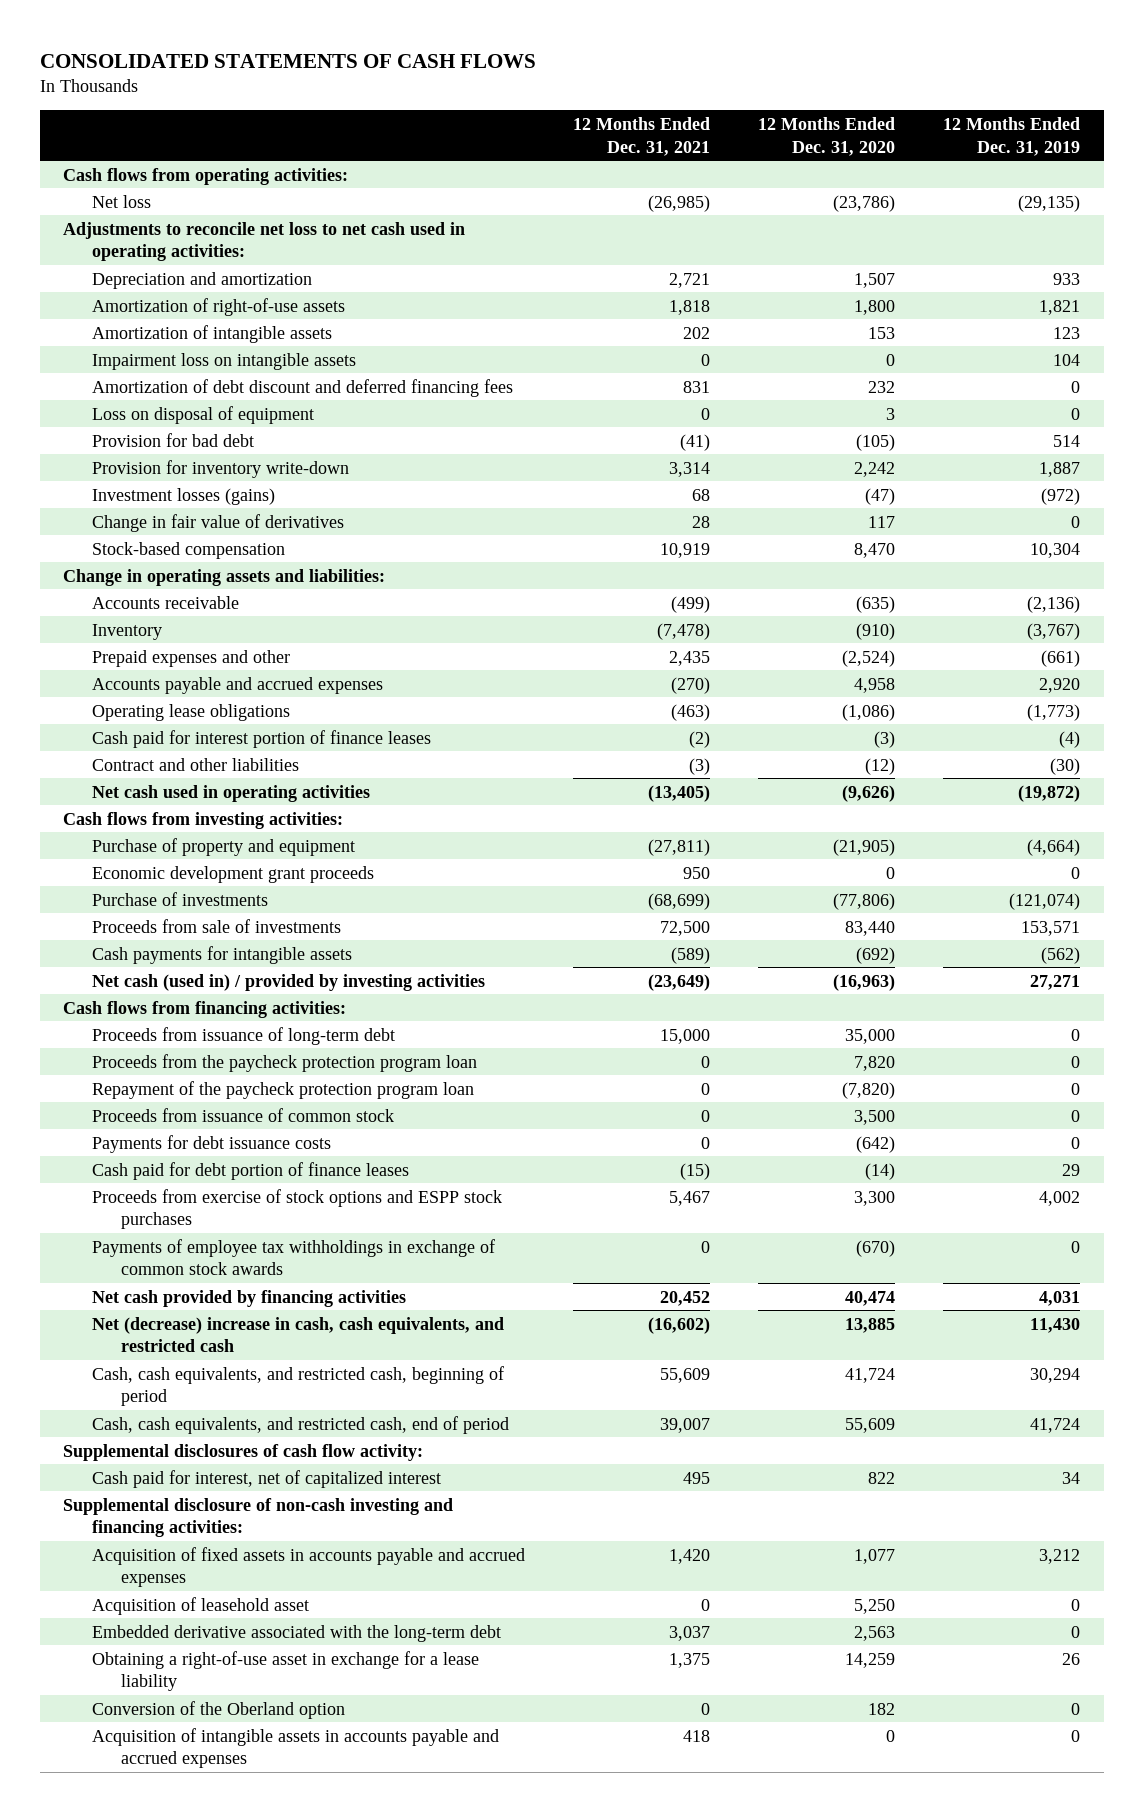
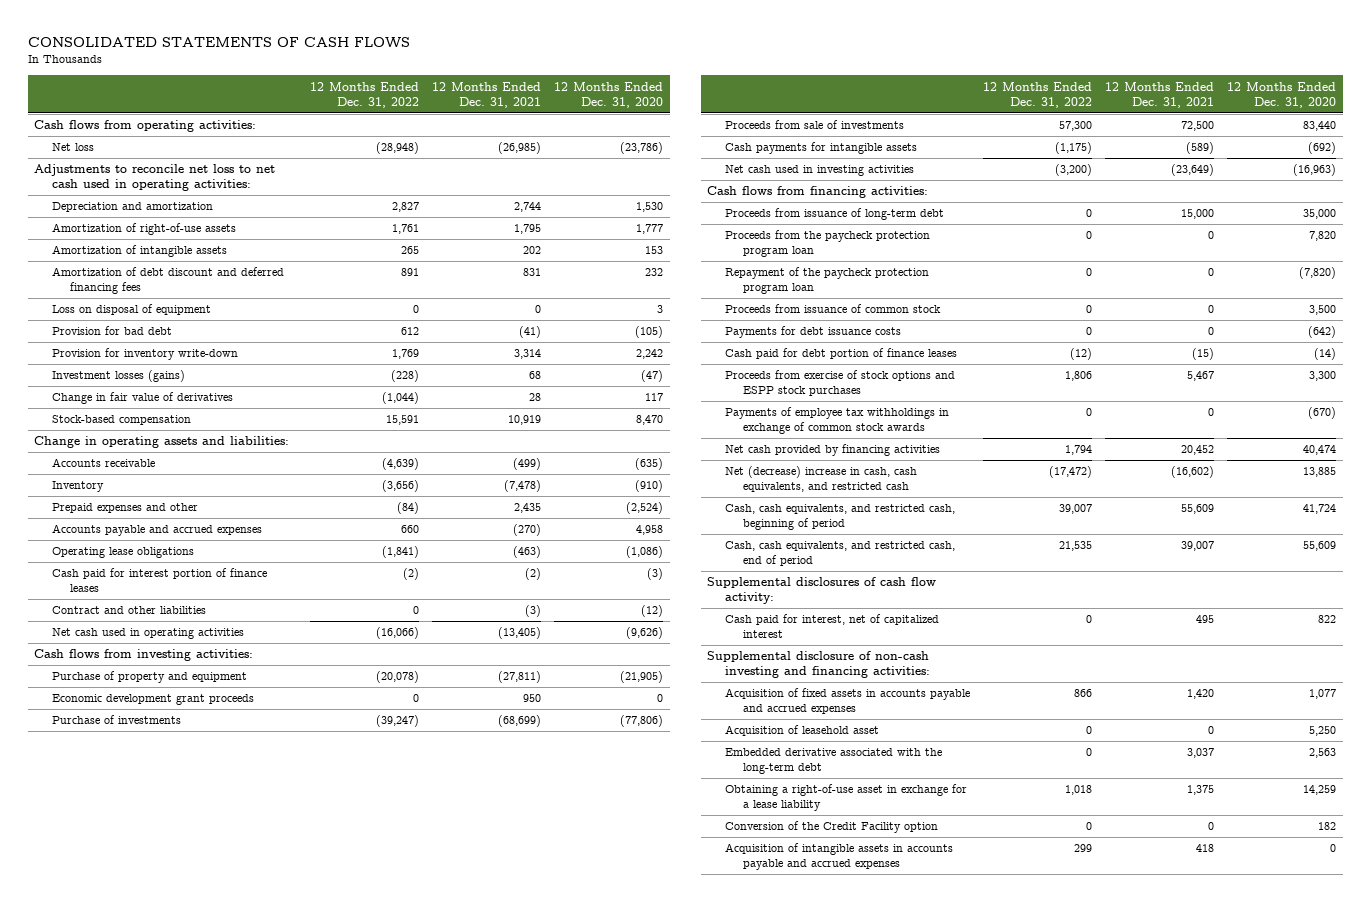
- | 12 Months Ended Dec. 31, 2021 | 12 Months Ended Dec. 31, 2020 | 12 Months Ended Dec. 31, 2019
+ | 12 Months Ended Dec. 31, 2022 | 12 Months Ended Dec. 31, 2021 | 12 Months Ended Dec. 31, 2020
- Depreciation and amortization | 2,721 | 1,507 | 933
- Amortization of right-of-use assets | 1,818 | 1,800 | 1,821
+ Depreciation and amortization | 2,827 | 2,744 | 1,530
+ Amortization of right-of-use assets | 1,761 | 1,795 | 1,777
- Impairment loss on intangible assets | 0 | 0 | 104
- Net cash (used in) / provided by investing activities | (23,649) | (16,963) | 27,271
+ Net cash used in investing activities | (3,200) | (23,649) | (16,963)
- Conversion of the Oberland option | 0 | 182 | 0
+ Conversion of the Credit Facility option | 0 | 0 | 182

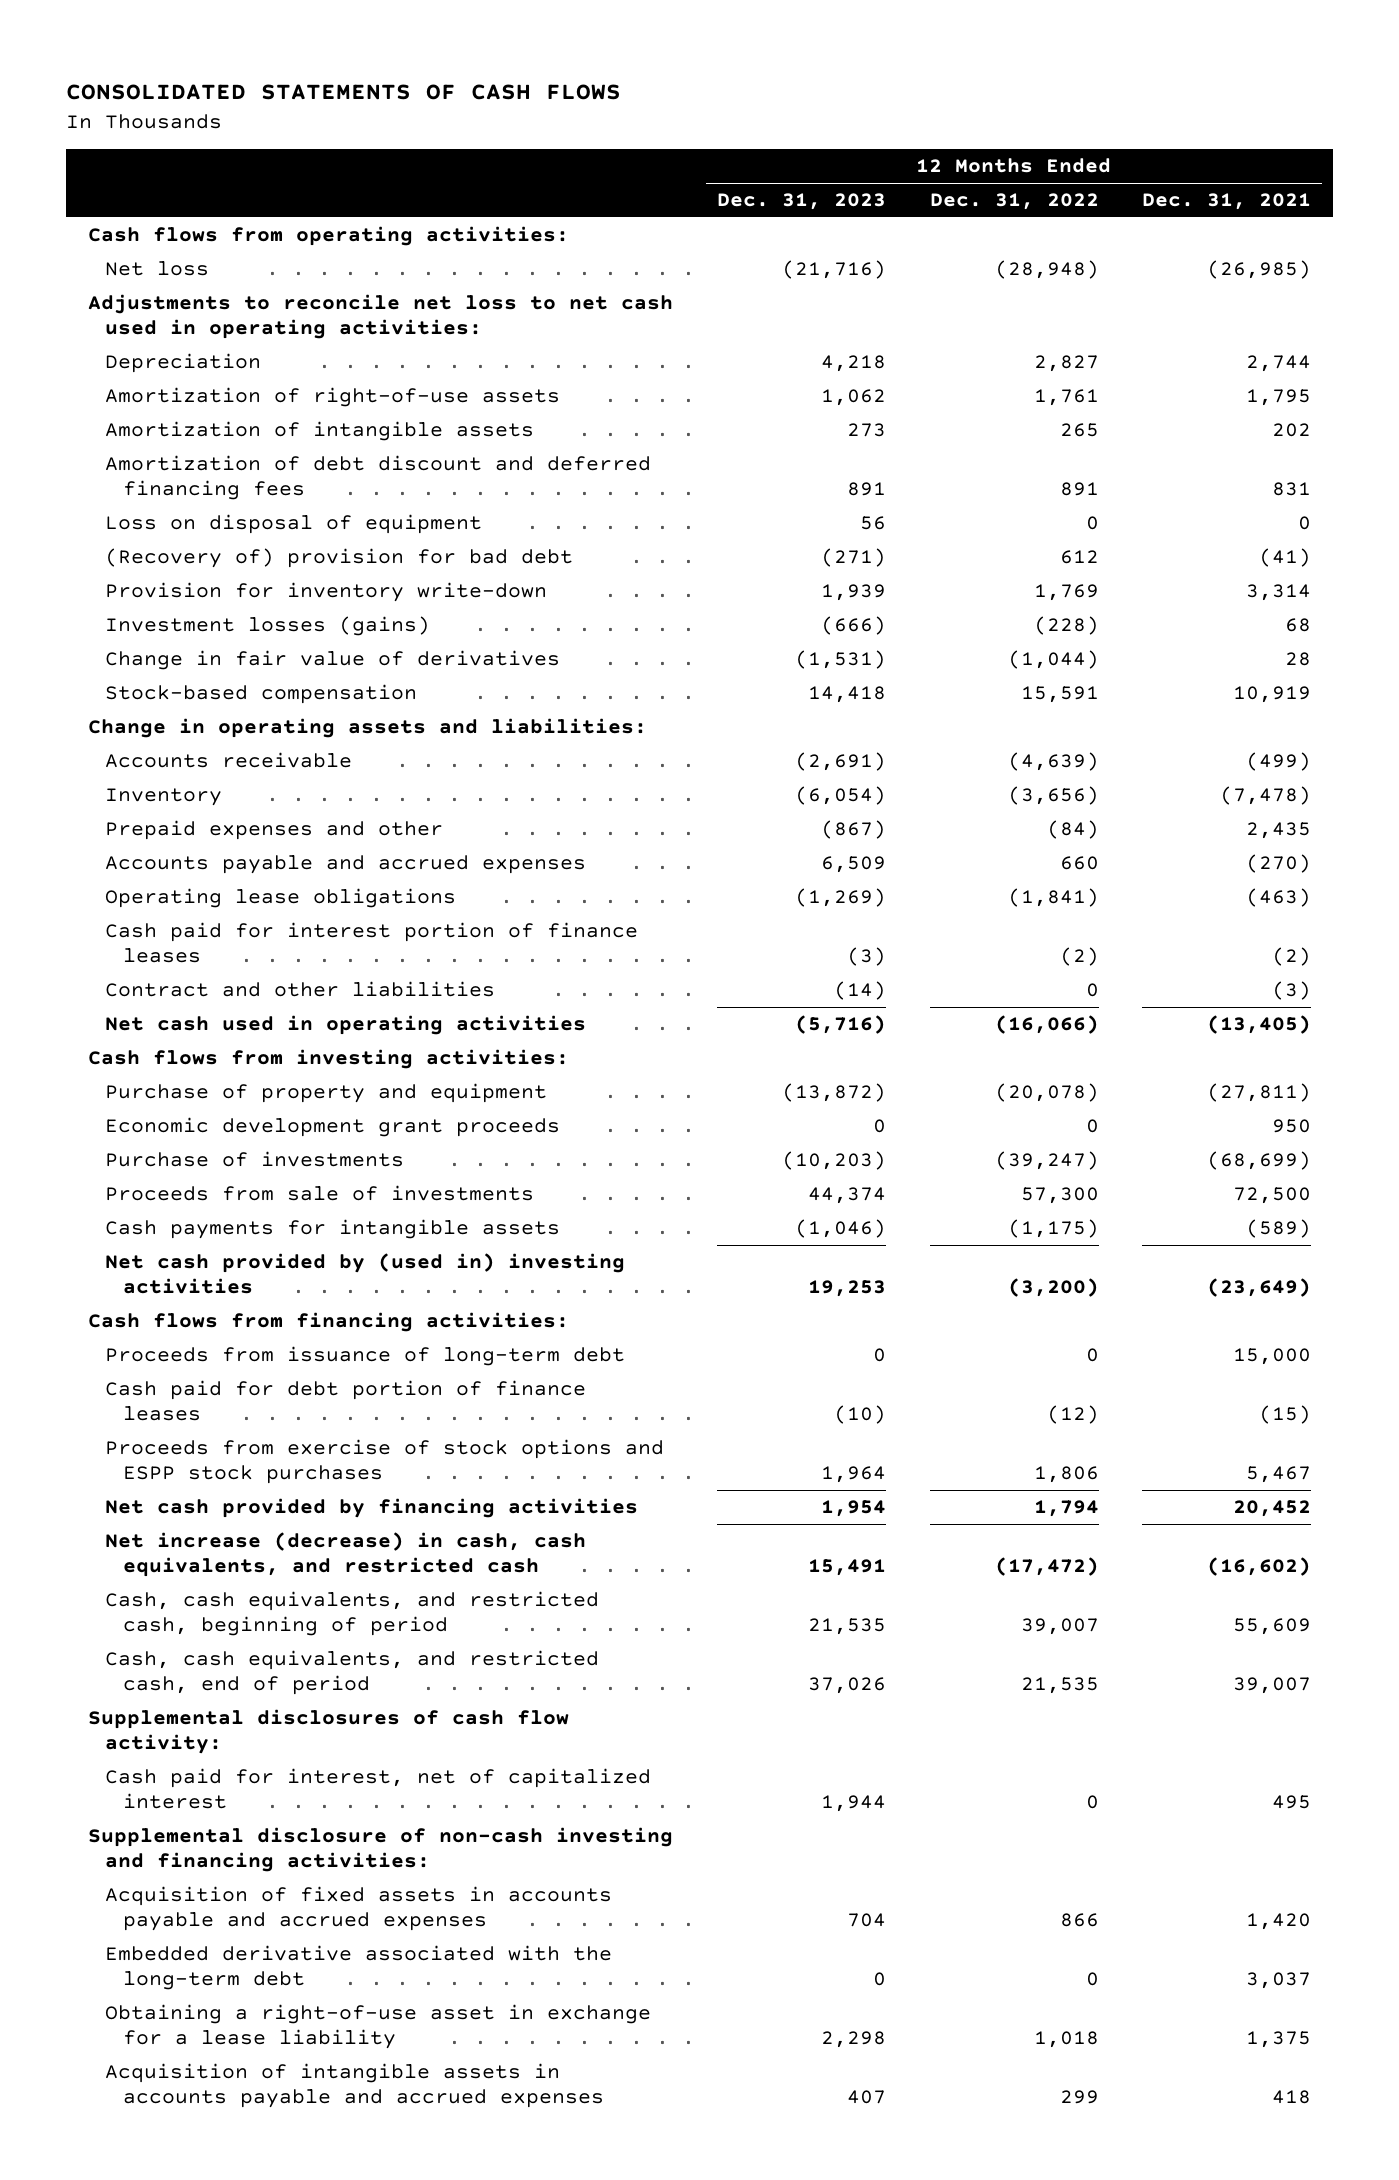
- | 12 Months Ended Dec. 31, 2022 | 12 Months Ended Dec. 31, 2021 | 12 Months Ended Dec. 31, 2020
+ | 12 Months Ended Dec. 31, 2023 | 12 Months Ended Dec. 31, 2022 | 12 Months Ended Dec. 31, 2021
- Depreciation and amortization | 2,827 | 2,744 | 1,530
+ Depreciation | 4,218 | 2,827 | 2,744
- Provision for bad debt | 612 | (41) | (105)
+ (Recovery of) provision for bad debt | (271) | 612 | (41)
- Net cash used in investing activities | (3,200) | (23,649) | (16,963)
+ Net cash provided by (used in) investing activities | 19,253 | (3,200) | (23,649)
- Proceeds from the paycheck protection program loan | 0 | 0 | 7,820
- Repayment of the paycheck protection program loan | 0 | 0 | (7,820)
- Proceeds from issuance of common stock | 0 | 0 | 3,500
- Payments for debt issuance costs | 0 | 0 | (642)
- Payments of employee tax withholdings in exchange of common stock awards | 0 | 0 | (670)
- Net (decrease) increase in cash, cash equivalents, and restricted cash | (17,472) | (16,602) | 13,885
+ Net increase (decrease) in cash, cash equivalents, and restricted cash | 15,491 | (17,472) | (16,602)
- Acquisition of leasehold asset | 0 | 0 | 5,250
- Conversion of the Credit Facility option | 0 | 0 | 182

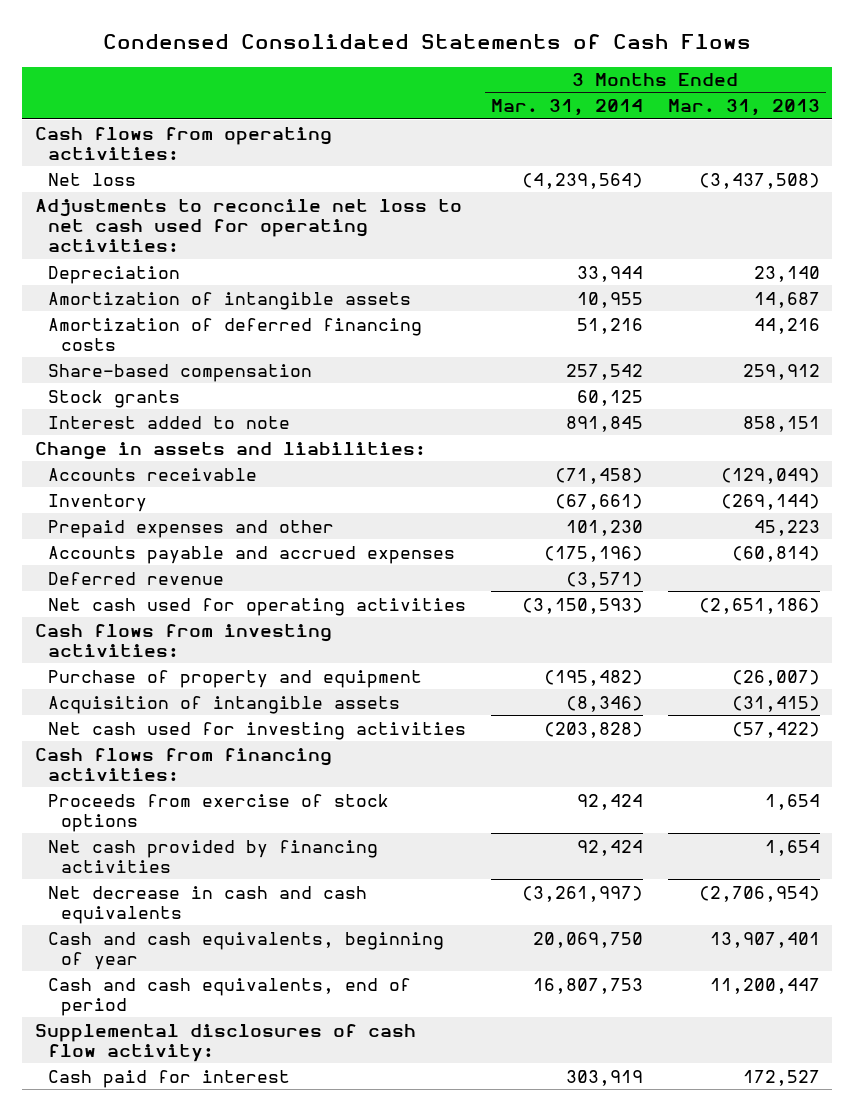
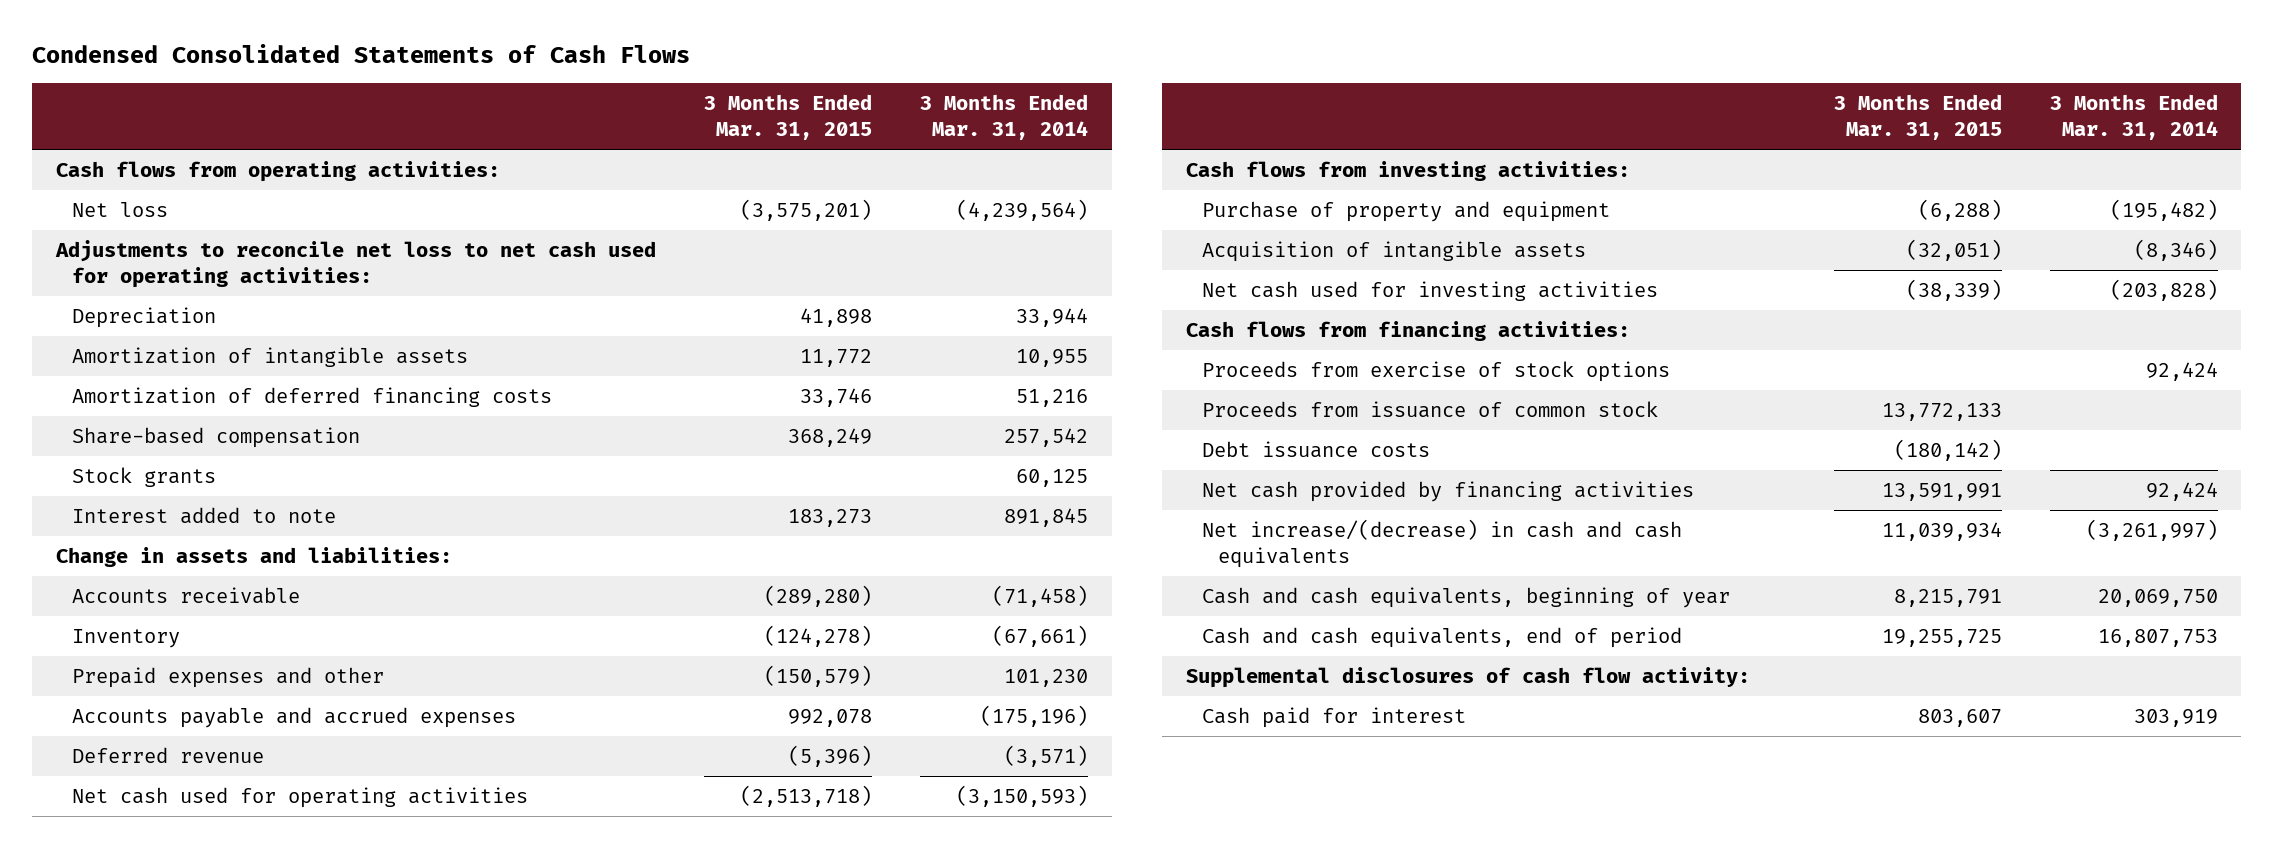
- | 3 Months Ended Mar. 31, 2014 | 3 Months Ended Mar. 31, 2013
+ | 3 Months Ended Mar. 31, 2015 | 3 Months Ended Mar. 31, 2014
+ Proceeds from issuance of common stock | 13,772,133 |
+ Debt issuance costs | (180,142) |
- Net decrease in cash and cash equivalents | (3,261,997) | (2,706,954)
+ Net increase/(decrease) in cash and cash equivalents | 11,039,934 | (3,261,997)

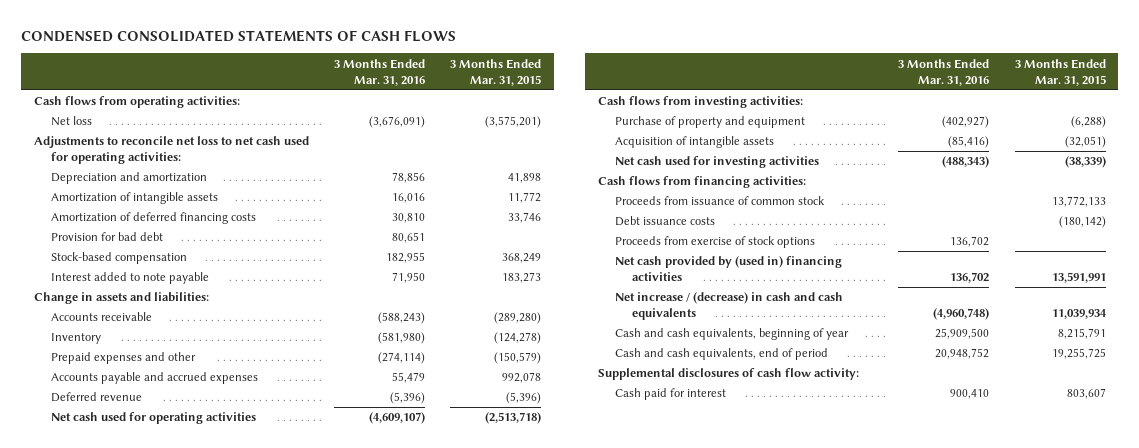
- Condensed Consolidated Statements of Cash Flows
+ CONDENSED CONSOLIDATED STATEMENTS OF CASH FLOWS
- | 3 Months Ended Mar. 31, 2015 | 3 Months Ended Mar. 31, 2014
+ | 3 Months Ended Mar. 31, 2016 | 3 Months Ended Mar. 31, 2015
- Depreciation | 41,898 | 33,944
+ Depreciation and amortization | 78,856 | 41,898
- Share-based compensation | 368,249 | 257,542
- Stock grants | | 60,125
- Interest added to note | 183,273 | 891,845
+ Provision for bad debt | 80,651 |
+ Stock-based compensation | 182,955 | 368,249
+ Interest added to note payable | 71,950 | 183,273
- Net cash provided by financing activities | 13,591,991 | 92,424
- Net increase/(decrease) in cash and cash equivalents | 11,039,934 | (3,261,997)
moved down: Proceeds from exercise of stock options | 136,702 |
+ Net cash provided by (used in) financing activities | 136,702 | 13,591,991
+ Net increase / (decrease) in cash and cash equivalents | (4,960,748) | 11,039,934

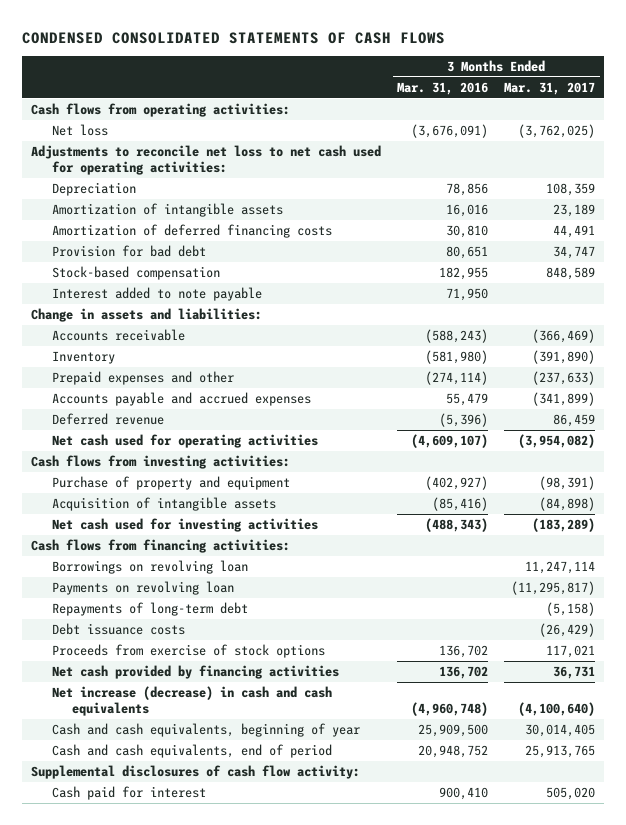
- | 3 Months Ended Mar. 31, 2016 | 3 Months Ended Mar. 31, 2015
+ | 3 Months Ended Mar. 31, 2016 | 3 Months Ended Mar. 31, 2017
- Depreciation and amortization | 78,856 | 41,898
+ Depreciation | 78,856 | 108,359
- Proceeds from issuance of common stock | | 13,772,133
+ Borrowings on revolving loan | | 11,247,114
+ Payments on revolving loan | | (11,295,817)
+ Repayments of long-term debt | | (5,158)
- Net cash provided by (used in) financing activities | 136,702 | 13,591,991
- Net increase / (decrease) in cash and cash equivalents | (4,960,748) | 11,039,934
+ Net cash provided by financing activities | 136,702 | 36,731
+ Net increase (decrease) in cash and cash equivalents | (4,960,748) | (4,100,640)

